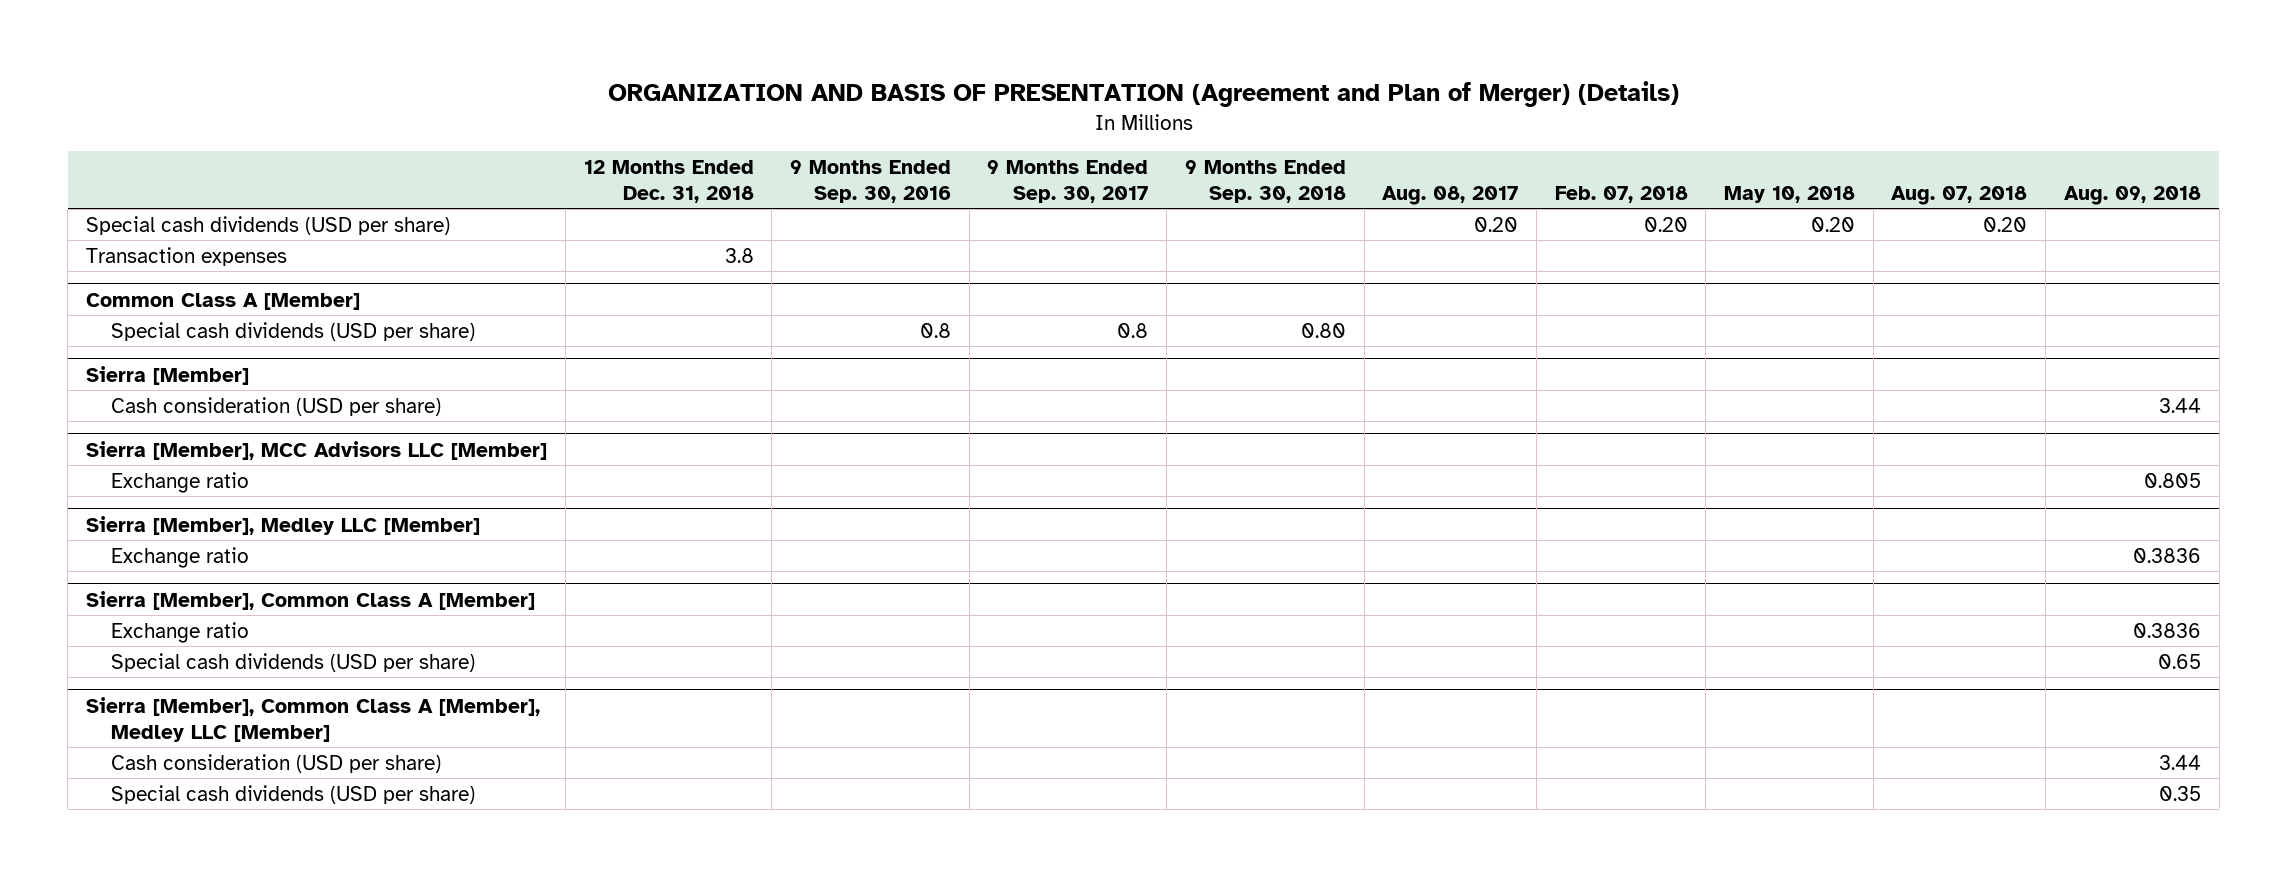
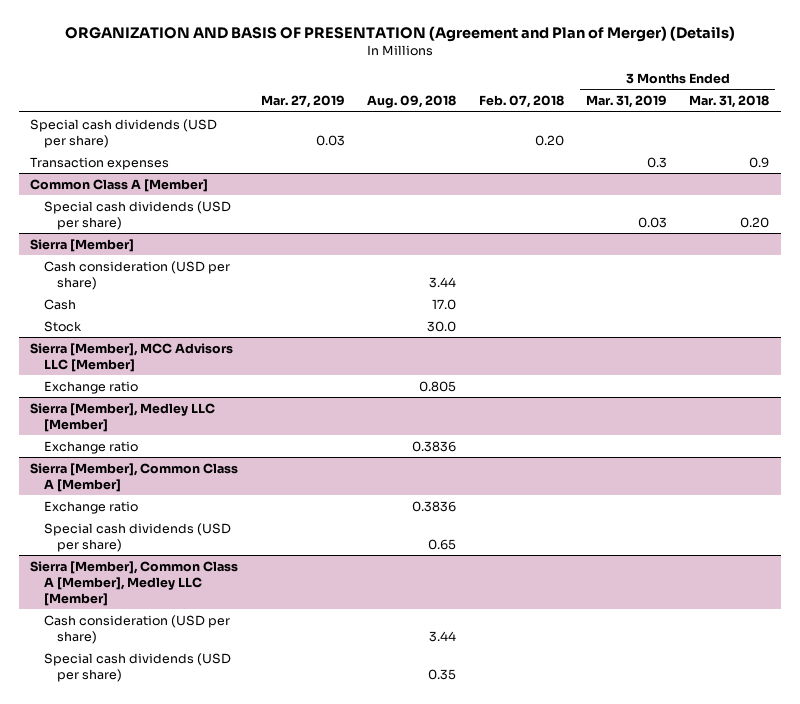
- | 12 Months Ended Dec. 31, 2018 | 9 Months Ended Sep. 30, 2016 | 9 Months Ended Sep. 30, 2017 | 9 Months Ended Sep. 30, 2018 | Aug. 08, 2017 | Feb. 07, 2018 | May 10, 2018 | Aug. 07, 2018 | Aug. 09, 2018
+ | Mar. 27, 2019 | Aug. 09, 2018 | Feb. 07, 2018 | 3 Months Ended Mar. 31, 2019 | 3 Months Ended Mar. 31, 2018
@ Sierra [Member]
+ Cash | | 17.0 | | |
+ Stock | | 30.0 | | |

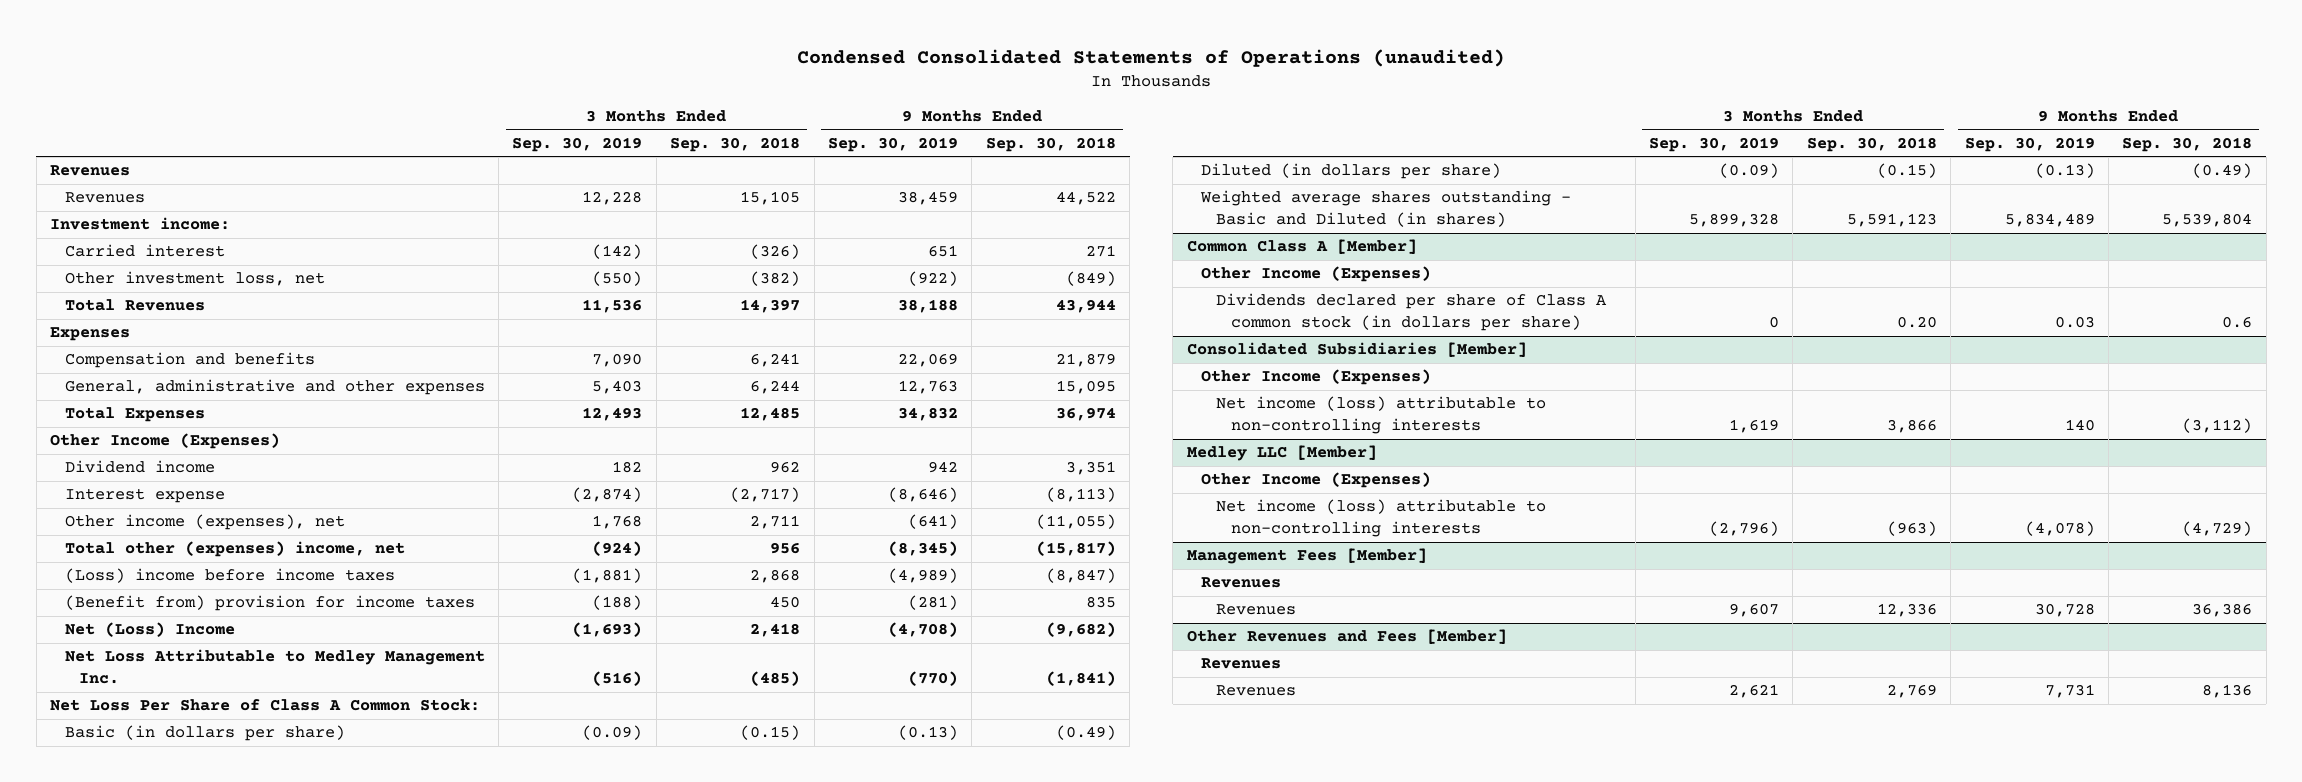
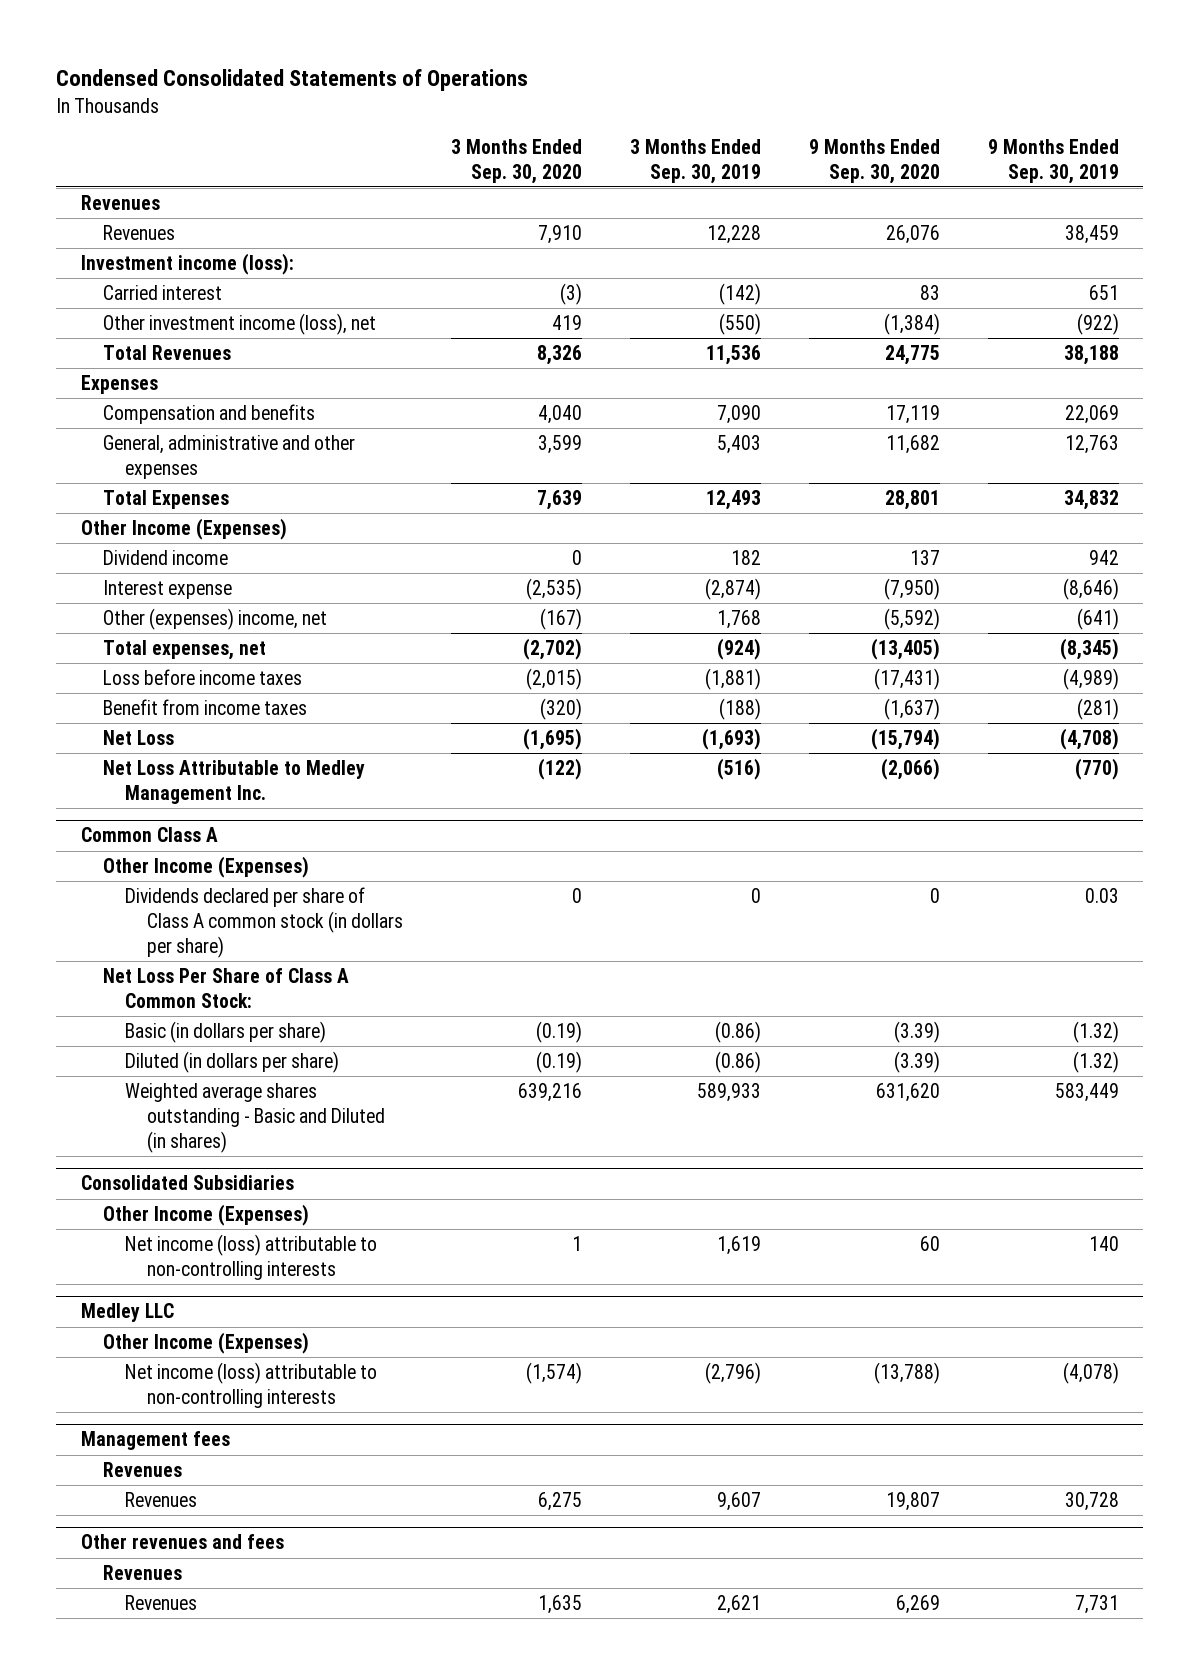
- Condensed Consolidated Statements of Operations (unaudited)
+ Condensed Consolidated Statements of Operations
- | 3 Months Ended Sep. 30, 2019 | 3 Months Ended Sep. 30, 2018 | 9 Months Ended Sep. 30, 2019 | 9 Months Ended Sep. 30, 2018
+ | 3 Months Ended Sep. 30, 2020 | 3 Months Ended Sep. 30, 2019 | 9 Months Ended Sep. 30, 2020 | 9 Months Ended Sep. 30, 2019
- Investment income:
+ Investment income (loss):
- Other investment loss, net | (550) | (382) | (922) | (849)
+ Other investment income (loss), net | 419 | (550) | (1,384) | (922)
- Other income (expenses), net | 1,768 | 2,711 | (641) | (11,055)
- Total other (expenses) income, net | (924) | 956 | (8,345) | (15,817)
- (Loss) income before income taxes | (1,881) | 2,868 | (4,989) | (8,847)
- (Benefit from) provision for income taxes | (188) | 450 | (281) | 835
- Net (Loss) Income | (1,693) | 2,418 | (4,708) | (9,682)
+ Other (expenses) income, net | (167) | 1,768 | (5,592) | (641)
+ Total expenses, net | (2,702) | (924) | (13,405) | (8,345)
+ Loss before income taxes | (2,015) | (1,881) | (17,431) | (4,989)
+ Benefit from income taxes | (320) | (188) | (1,637) | (281)
+ Net Loss | (1,695) | (1,693) | (15,794) | (4,708)
- Net Loss Per Share of Class A Common Stock:
- Basic (in dollars per share) | (0.09) | (0.15) | (0.13) | (0.49)
- Diluted (in dollars per share) | (0.09) | (0.15) | (0.13) | (0.49)
- Weighted average shares outstanding - Basic and Diluted (in shares) | 5,899,328 | 5,591,123 | 5,834,489 | 5,539,804
- Common Class A [Member]
+ Common Class A
- Consolidated Subsidiaries [Member]
+ Net Loss Per Share of Class A Common Stock:
+ Basic (in dollars per share) | (0.19) | (0.86) | (3.39) | (1.32)
+ Diluted (in dollars per share) | (0.19) | (0.86) | (3.39) | (1.32)
+ Weighted average shares outstanding - Basic and Diluted (in shares) | 639,216 | 589,933 | 631,620 | 583,449
+ Consolidated Subsidiaries
- Medley LLC [Member]
+ Medley LLC
- Management Fees [Member]
+ Management fees
- Other Revenues and Fees [Member]
+ Other revenues and fees

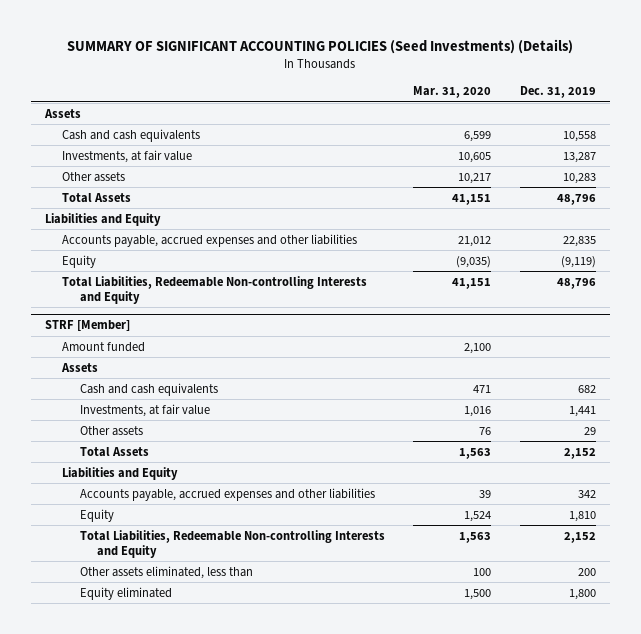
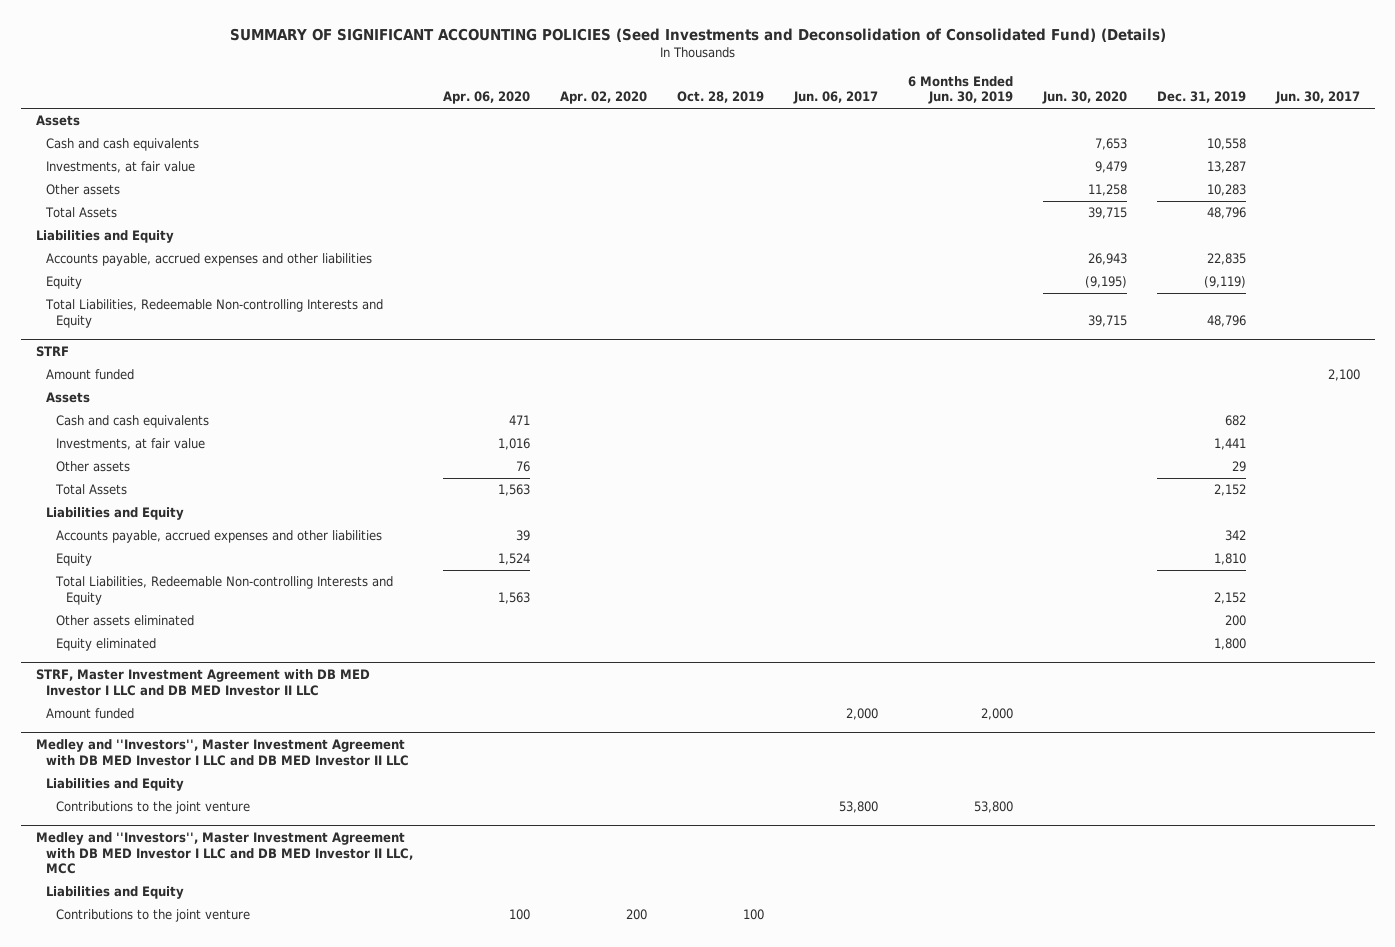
- SUMMARY OF SIGNIFICANT ACCOUNTING POLICIES (Seed Investments) (Details)
+ SUMMARY OF SIGNIFICANT ACCOUNTING POLICIES (Seed Investments and Deconsolidation of Consolidated Fund) (Details)
- | Mar. 31, 2020 | Dec. 31, 2019
+ | Apr. 06, 2020 | Apr. 02, 2020 | Oct. 28, 2019 | Jun. 06, 2017 | 6 Months Ended Jun. 30, 2019 | Jun. 30, 2020 | Dec. 31, 2019 | Jun. 30, 2017
- STRF [Member]
+ STRF
- Other assets eliminated, less than | 100 | 200
+ Other assets eliminated | | | | | | | 200 |
+ STRF, Master Investment Agreement with DB MED Investor I LLC and DB MED Investor II LLC
+ Amount funded | | | | 2,000 | 2,000 | | |
+ Medley and ''Investors'', Master Investment Agreement with DB MED Investor I LLC and DB MED Investor II LLC
+ Liabilities and Equity
+ Contributions to the joint venture | | | | 53,800 | 53,800 | | |
+ Medley and ''Investors'', Master Investment Agreement with DB MED Investor I LLC and DB MED Investor II LLC, MCC
+ Liabilities and Equity
+ Contributions to the joint venture | 100 | 200 | 100 | | | | |

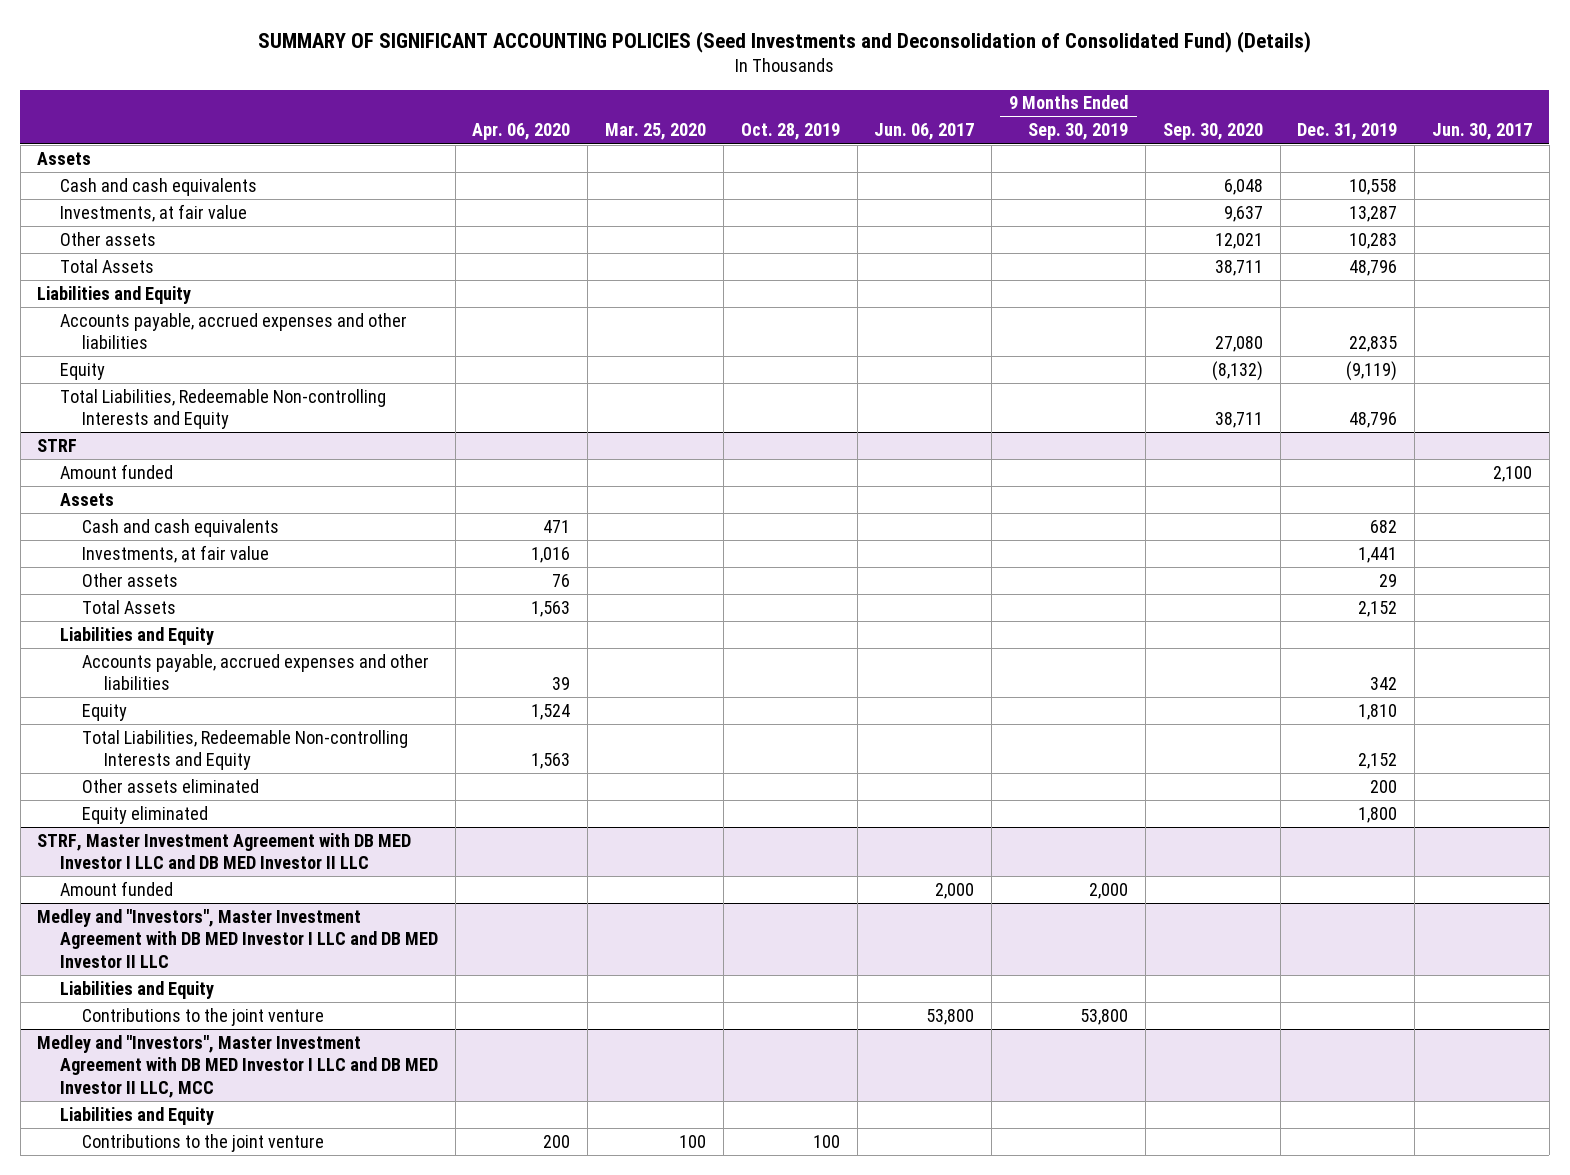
- | Apr. 06, 2020 | Apr. 02, 2020 | Oct. 28, 2019 | Jun. 06, 2017 | 6 Months Ended Jun. 30, 2019 | Jun. 30, 2020 | Dec. 31, 2019 | Jun. 30, 2017
+ | Apr. 06, 2020 | Mar. 25, 2020 | Oct. 28, 2019 | Jun. 06, 2017 | 9 Months Ended Sep. 30, 2019 | Sep. 30, 2020 | Dec. 31, 2019 | Jun. 30, 2017
@ Medley and ''Investors'', Master Investment Agreement with DB MED Investor I LLC and DB MED Investor II LLC, MCC
- Contributions to the joint venture | 100 | 200 | 100 | | | | |
+ Contributions to the joint venture | 200 | 100 | 100 | | | | |

